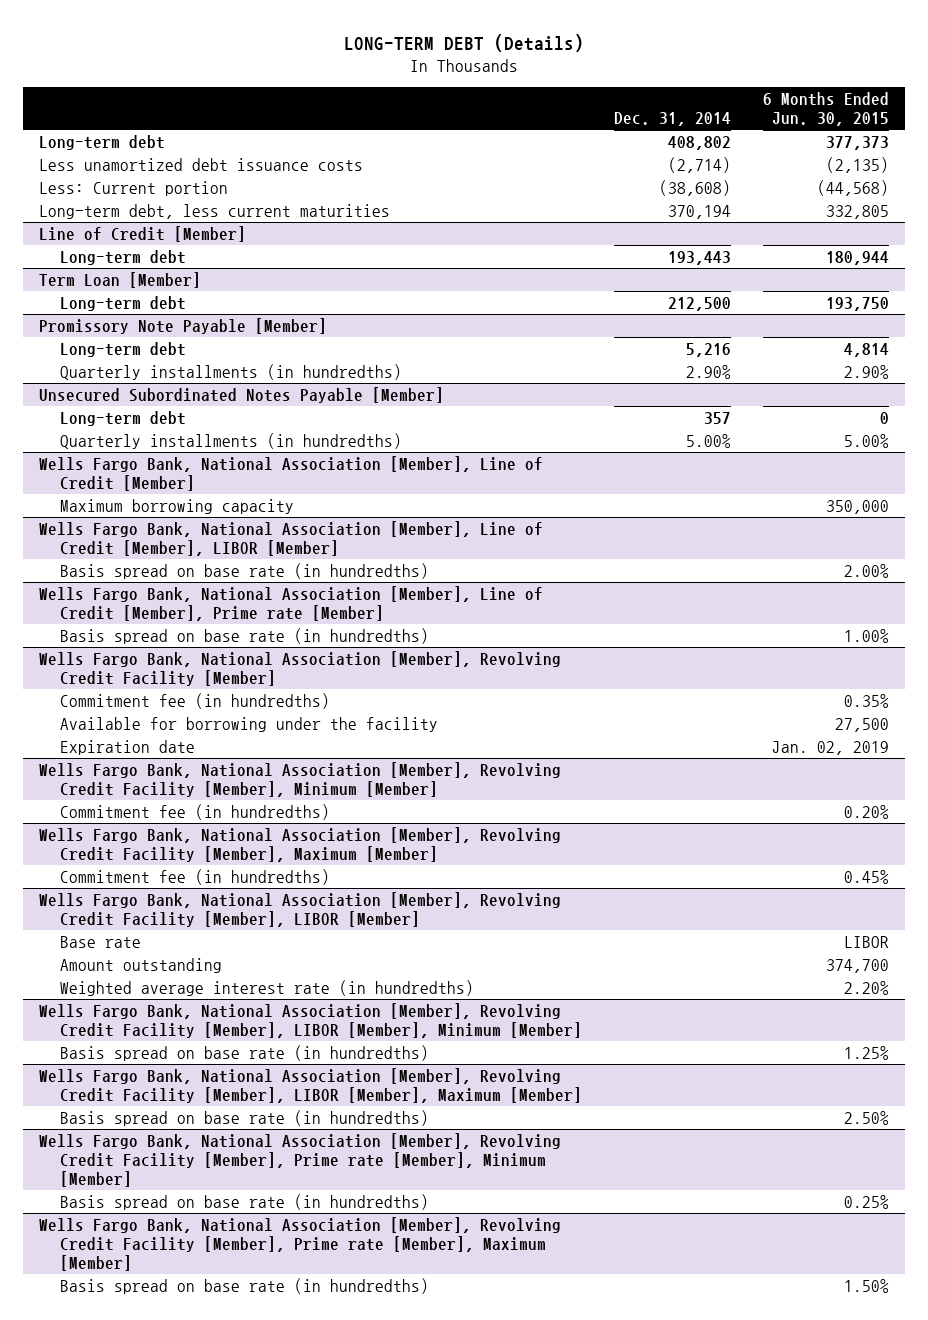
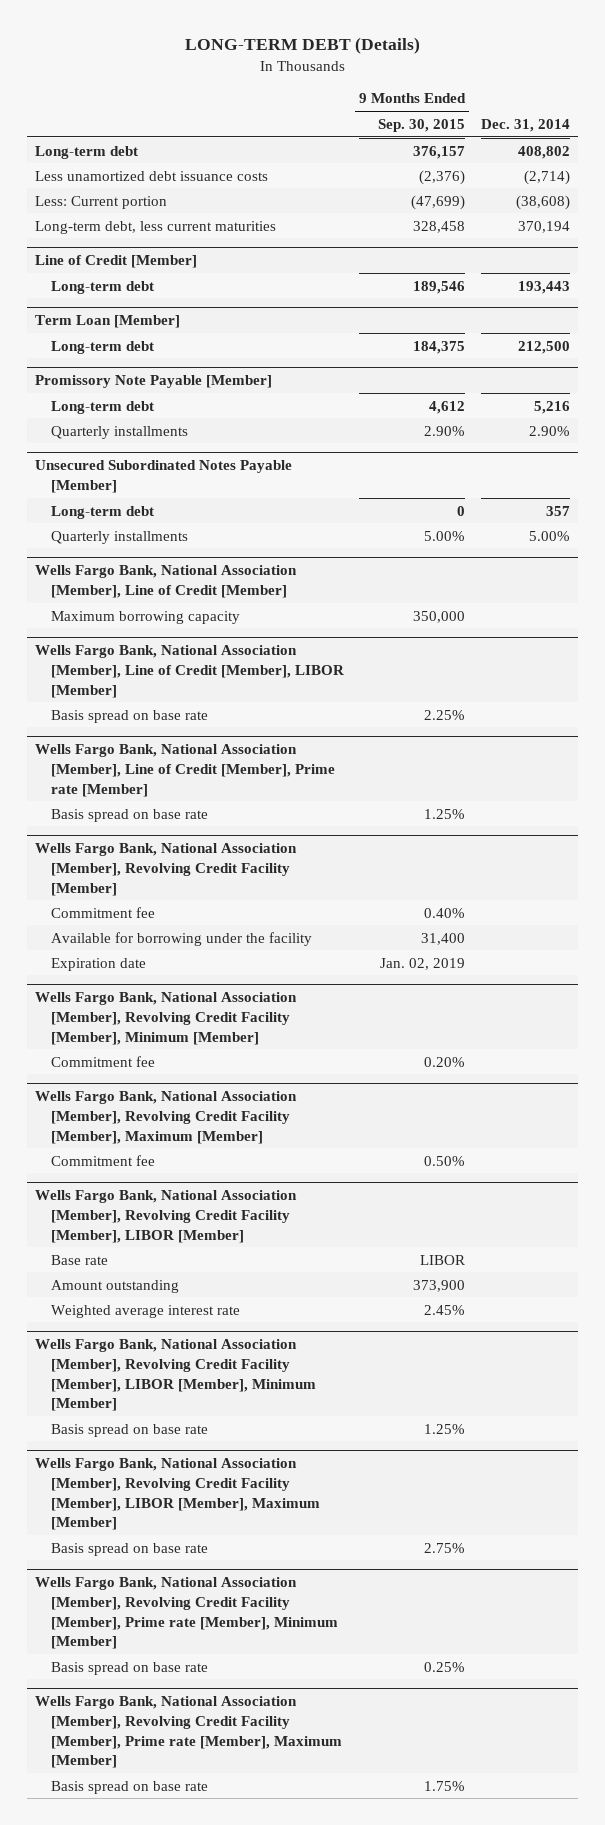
- | Dec. 31, 2014 | 6 Months Ended Jun. 30, 2015
+ | 9 Months Ended Sep. 30, 2015 | Dec. 31, 2014
@ Promissory Note Payable [Member]
- Quarterly installments (in hundredths) | 2.90% | 2.90%
+ Quarterly installments | 2.90% | 2.90%
@ Unsecured Subordinated Notes Payable [Member]
- Quarterly installments (in hundredths) | 5.00% | 5.00%
+ Quarterly installments | 5.00% | 5.00%
@ Wells Fargo Bank, National Association [Member], Line of Credit [Member], LIBOR [Member]
- Basis spread on base rate (in hundredths) | | 2.00%
+ Basis spread on base rate | 2.25% |
@ Wells Fargo Bank, National Association [Member], Line of Credit [Member], Prime rate [Member]
- Basis spread on base rate (in hundredths) | | 1.00%
+ Basis spread on base rate | 1.25% |
@ Wells Fargo Bank, National Association [Member], Revolving Credit Facility [Member]
- Commitment fee (in hundredths) | | 0.35%
+ Commitment fee | 0.40% |
@ Wells Fargo Bank, National Association [Member], Revolving Credit Facility [Member], Minimum [Member]
- Commitment fee (in hundredths) | | 0.20%
+ Commitment fee | 0.20% |
@ Wells Fargo Bank, National Association [Member], Revolving Credit Facility [Member], Maximum [Member]
- Commitment fee (in hundredths) | | 0.45%
+ Commitment fee | 0.50% |
@ Wells Fargo Bank, National Association [Member], Revolving Credit Facility [Member], LIBOR [Member]
- Weighted average interest rate (in hundredths) | | 2.20%
+ Weighted average interest rate | 2.45% |
@ Wells Fargo Bank, National Association [Member], Revolving Credit Facility [Member], LIBOR [Member], Minimum [Member]
- Basis spread on base rate (in hundredths) | | 1.25%
+ Basis spread on base rate | 1.25% |
@ Wells Fargo Bank, National Association [Member], Revolving Credit Facility [Member], LIBOR [Member], Maximum [Member]
- Basis spread on base rate (in hundredths) | | 2.50%
+ Basis spread on base rate | 2.75% |
@ Wells Fargo Bank, National Association [Member], Revolving Credit Facility [Member], Prime rate [Member], Minimum [Member]
- Basis spread on base rate (in hundredths) | | 0.25%
+ Basis spread on base rate | 0.25% |
@ Wells Fargo Bank, National Association [Member], Revolving Credit Facility [Member], Prime rate [Member], Maximum [Member]
- Basis spread on base rate (in hundredths) | | 1.50%
+ Basis spread on base rate | 1.75% |

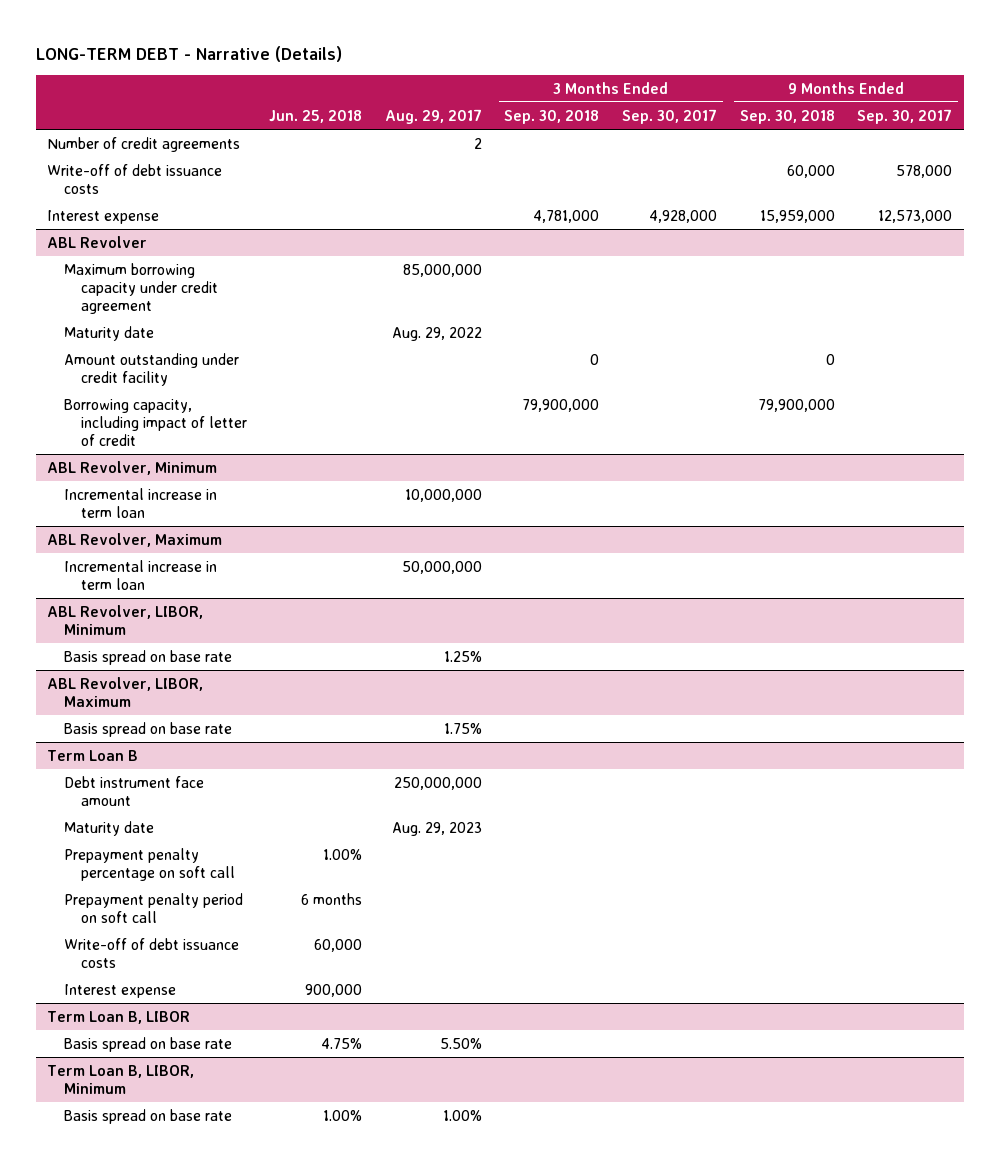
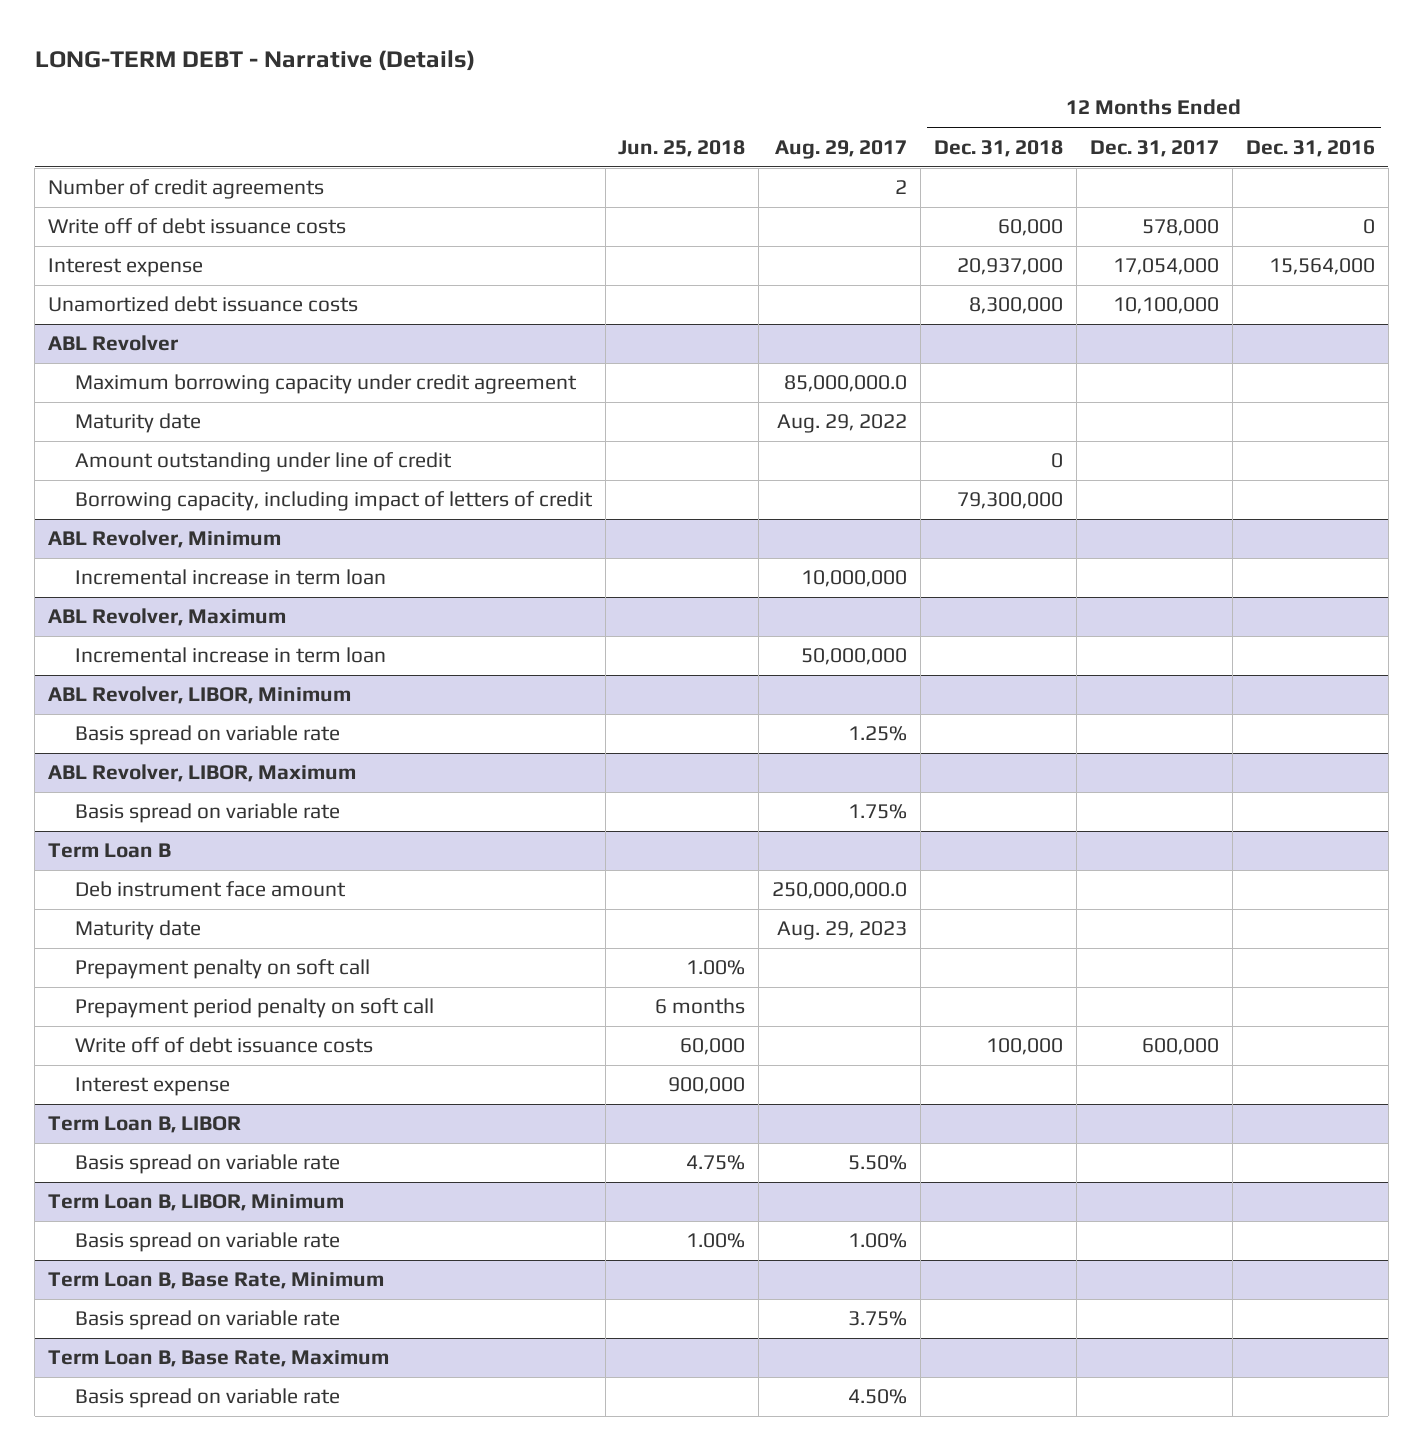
- | Jun. 25, 2018 | Aug. 29, 2017 | 3 Months Ended Sep. 30, 2018 | 3 Months Ended Sep. 30, 2017 | 9 Months Ended Sep. 30, 2018 | 9 Months Ended Sep. 30, 2017
+ | Jun. 25, 2018 | Aug. 29, 2017 | 12 Months Ended Dec. 31, 2018 | 12 Months Ended Dec. 31, 2017 | 12 Months Ended Dec. 31, 2016
- Write-off of debt issuance costs | | | | | 60,000 | 578,000
+ Write off of debt issuance costs | | | 60,000 | 578,000 | 0
+ Unamortized debt issuance costs | | | 8,300,000 | 10,100,000 |
@ ABL Revolver
- Maximum borrowing capacity under credit agreement | | 85,000,000 | | | |
+ Maximum borrowing capacity under credit agreement | | 85,000,000.0 | | |
- Amount outstanding under credit facility | | | 0 | | 0 |
- Borrowing capacity, including impact of letter of credit | | | 79,900,000 | | 79,900,000 |
+ Amount outstanding under line of credit | | | 0 | |
+ Borrowing capacity, including impact of letters of credit | | | 79,300,000 | |
@ ABL Revolver, LIBOR, Minimum
- Basis spread on base rate | | 1.25% | | | |
+ Basis spread on variable rate | | 1.25% | | |
@ ABL Revolver, LIBOR, Maximum
- Basis spread on base rate | | 1.75% | | | |
+ Basis spread on variable rate | | 1.75% | | |
@ Term Loan B
- Debt instrument face amount | | 250,000,000 | | | |
+ Deb instrument face amount | | 250,000,000.0 | | |
- Prepayment penalty percentage on soft call | 1.00% | | | | |
- Prepayment penalty period on soft call | 6 months | | | | |
- Write-off of debt issuance costs | 60,000 | | | | |
+ Prepayment penalty on soft call | 1.00% | | | |
+ Prepayment period penalty on soft call | 6 months | | | |
+ Write off of debt issuance costs | 60,000 | | 100,000 | 600,000 |
@ Term Loan B, LIBOR
- Basis spread on base rate | 4.75% | 5.50% | | | |
+ Basis spread on variable rate | 4.75% | 5.50% | | |
@ Term Loan B, LIBOR, Minimum
- Basis spread on base rate | 1.00% | 1.00% | | | |
+ Basis spread on variable rate | 1.00% | 1.00% | | |
+ Term Loan B, Base Rate, Minimum
+ Basis spread on variable rate | | 3.75% | | |
+ Term Loan B, Base Rate, Maximum
+ Basis spread on variable rate | | 4.50% | | |

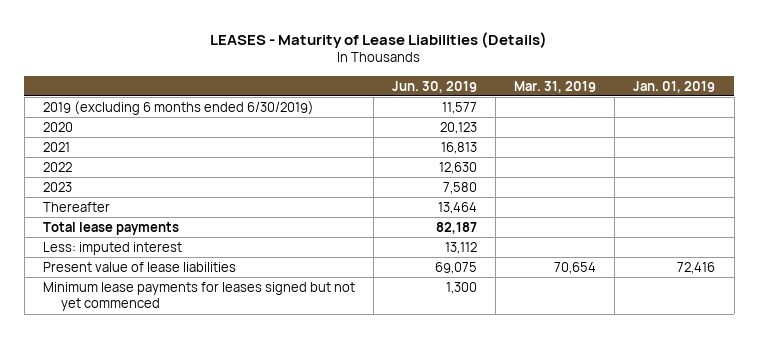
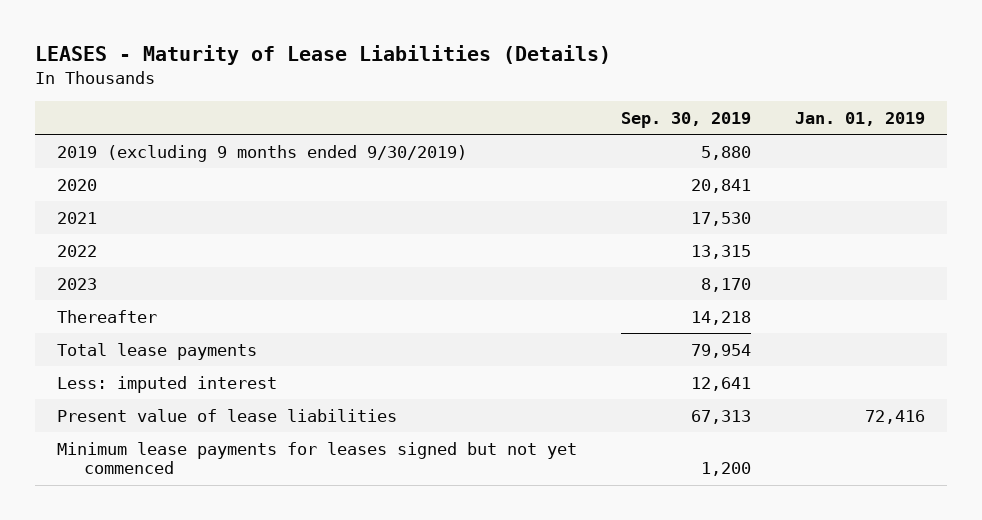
- | Jun. 30, 2019 | Mar. 31, 2019 | Jan. 01, 2019
+ | Sep. 30, 2019 | Jan. 01, 2019
- 2019 (excluding 6 months ended 6/30/2019) | 11,577 | |
+ 2019 (excluding 9 months ended 9/30/2019) | 5,880 |

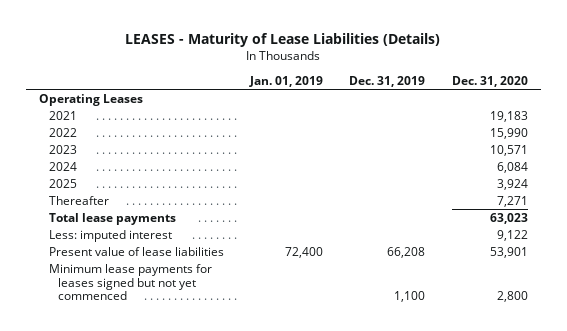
- | Sep. 30, 2019 | Jan. 01, 2019
+ | Jan. 01, 2019 | Dec. 31, 2019 | Dec. 31, 2020
- 2019 (excluding 9 months ended 9/30/2019) | 5,880 |
- 2020 | 20,841 |
+ Operating Leases
+ 2024 | | | 6,084
+ 2025 | | | 3,924
- Present value of lease liabilities | 67,313 | 72,416
+ Present value of lease liabilities | 72,400 | 66,208 | 53,901

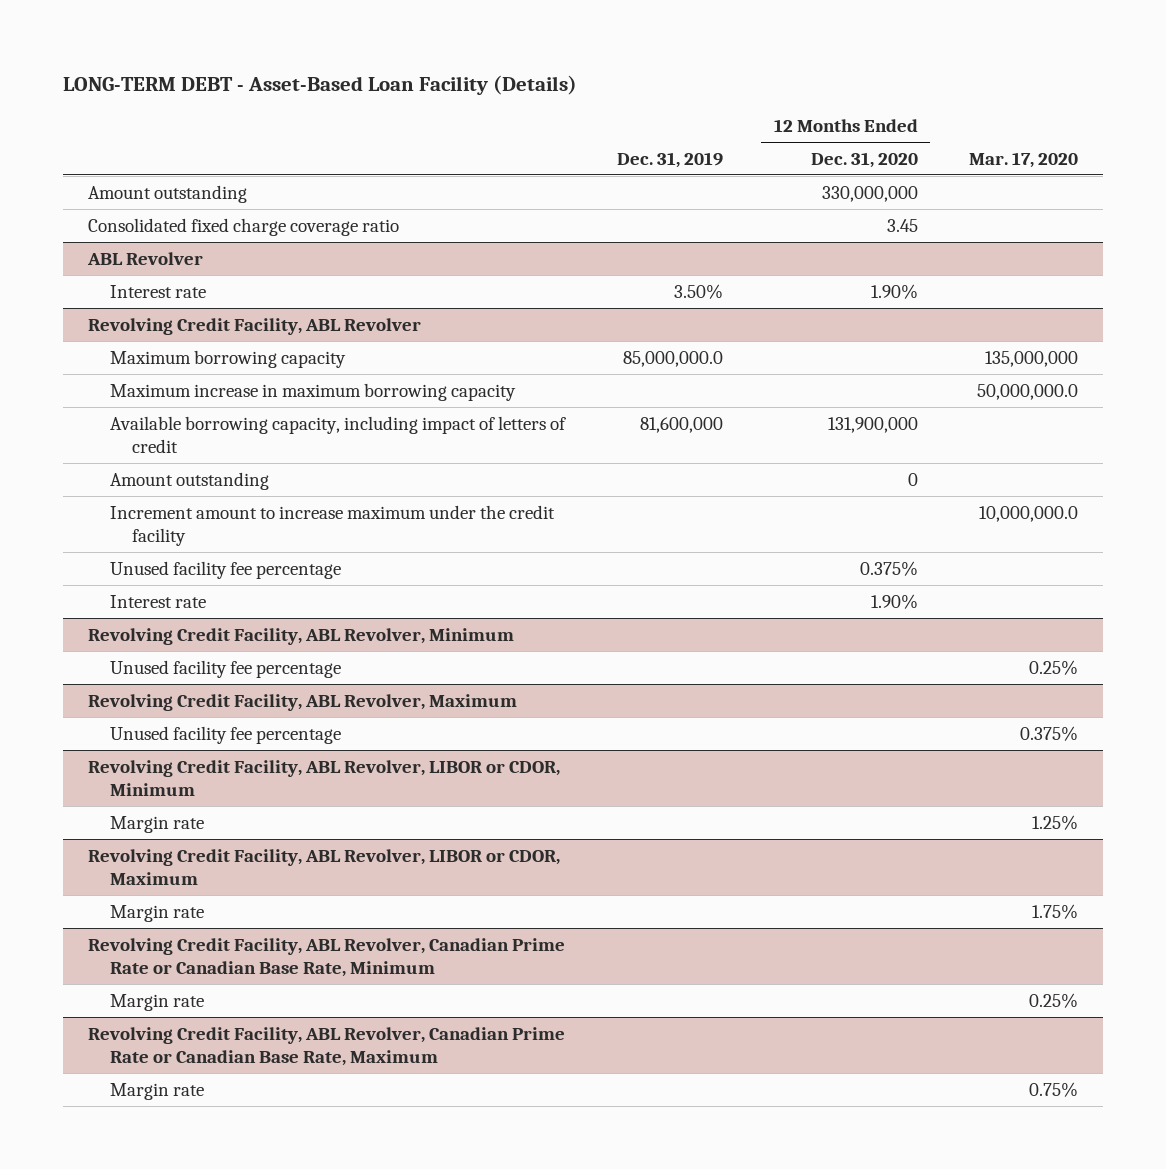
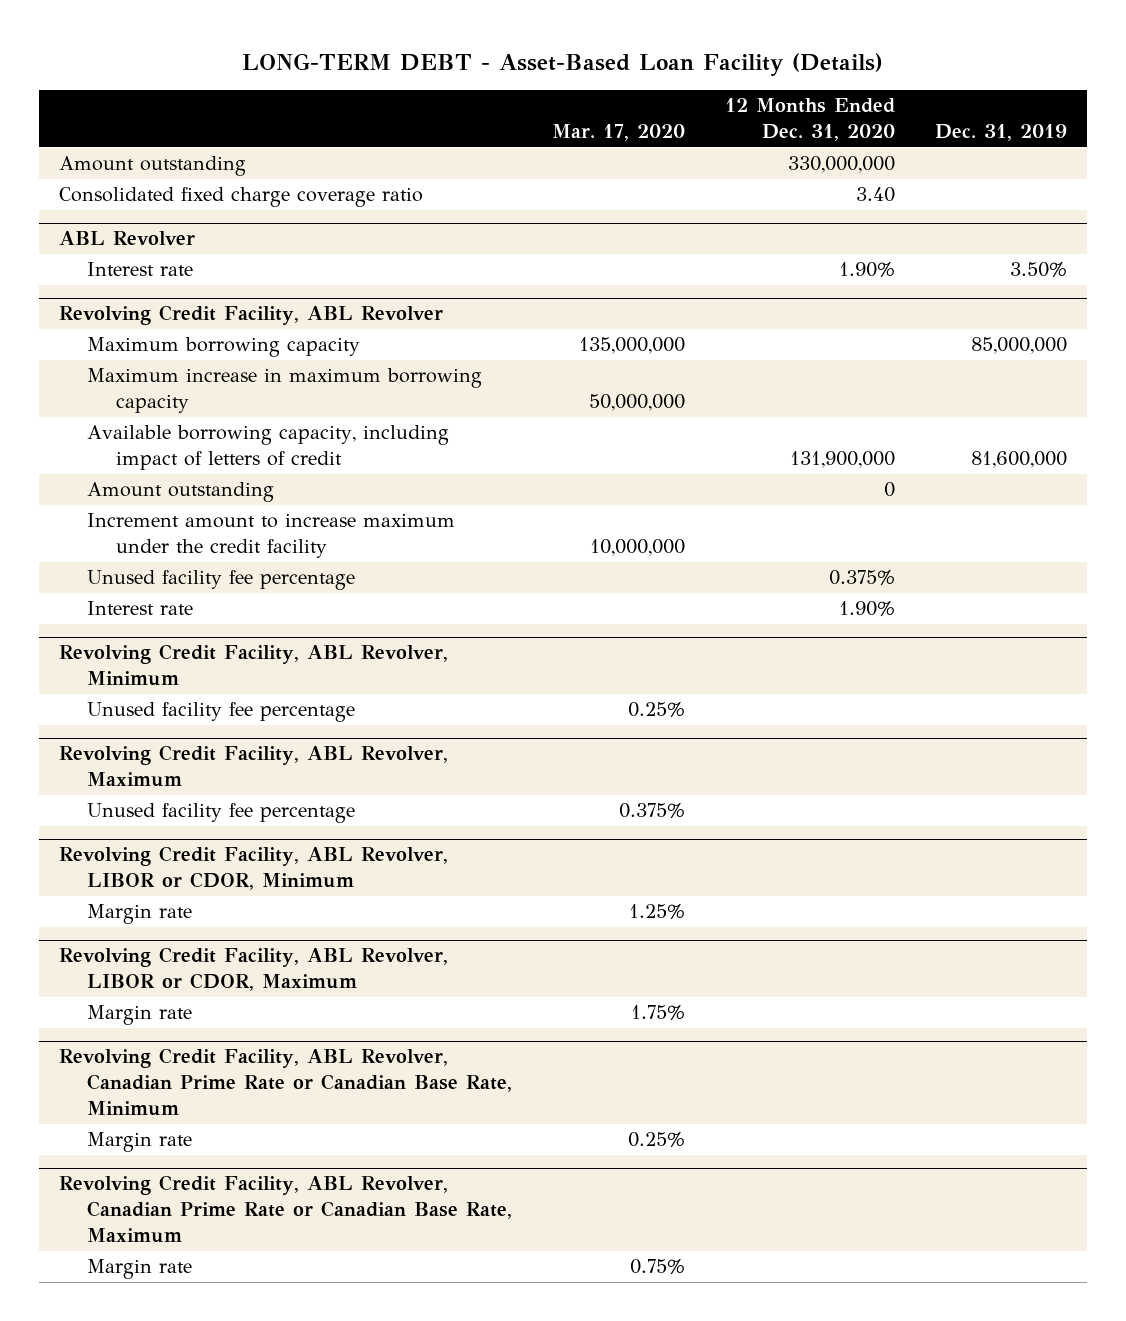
- | Dec. 31, 2019 | 12 Months Ended Dec. 31, 2020 | Mar. 17, 2020
+ | Mar. 17, 2020 | 12 Months Ended Dec. 31, 2020 | Dec. 31, 2019
- Consolidated fixed charge coverage ratio | | 3.45 |
+ Consolidated fixed charge coverage ratio | | 3.40 |
@ Revolving Credit Facility, ABL Revolver
- Maximum borrowing capacity | 85,000,000.0 | | 135,000,000
- Maximum increase in maximum borrowing capacity | | | 50,000,000.0
+ Maximum borrowing capacity | 135,000,000 | | 85,000,000
+ Maximum increase in maximum borrowing capacity | 50,000,000 | |
- Increment amount to increase maximum under the credit facility | | | 10,000,000.0
+ Increment amount to increase maximum under the credit facility | 10,000,000 | |

